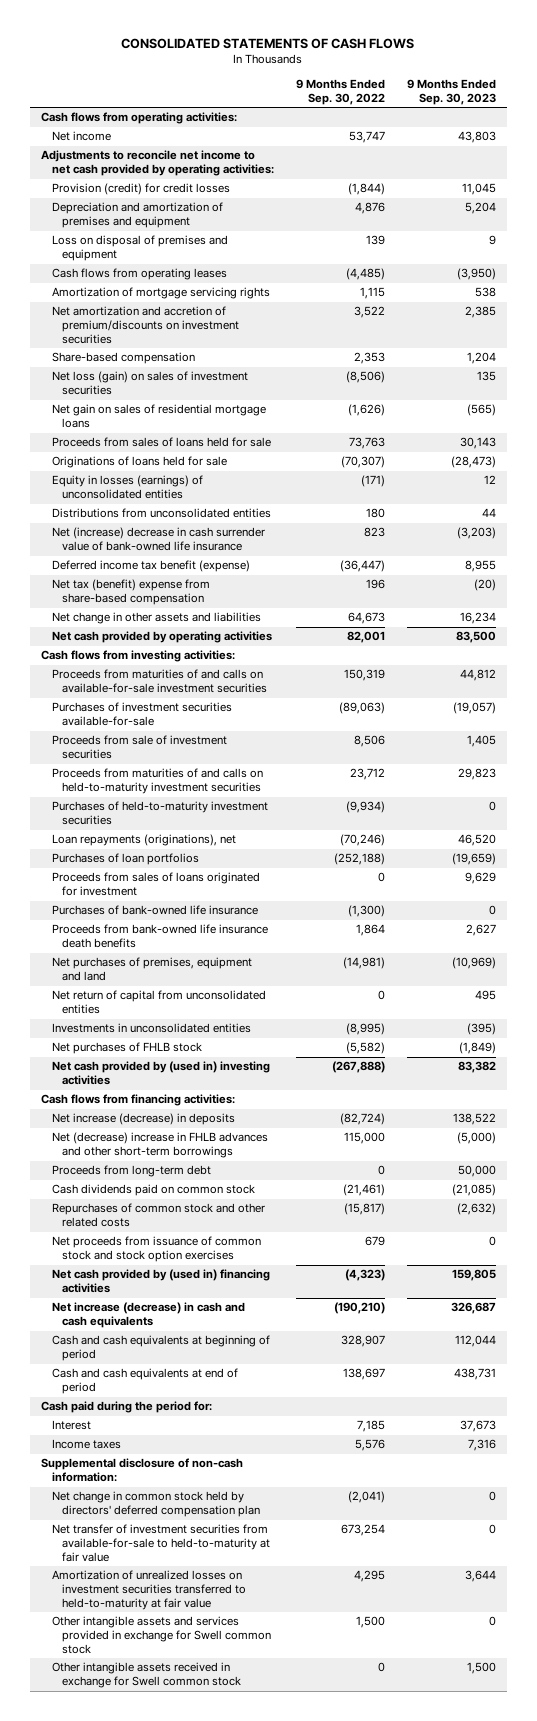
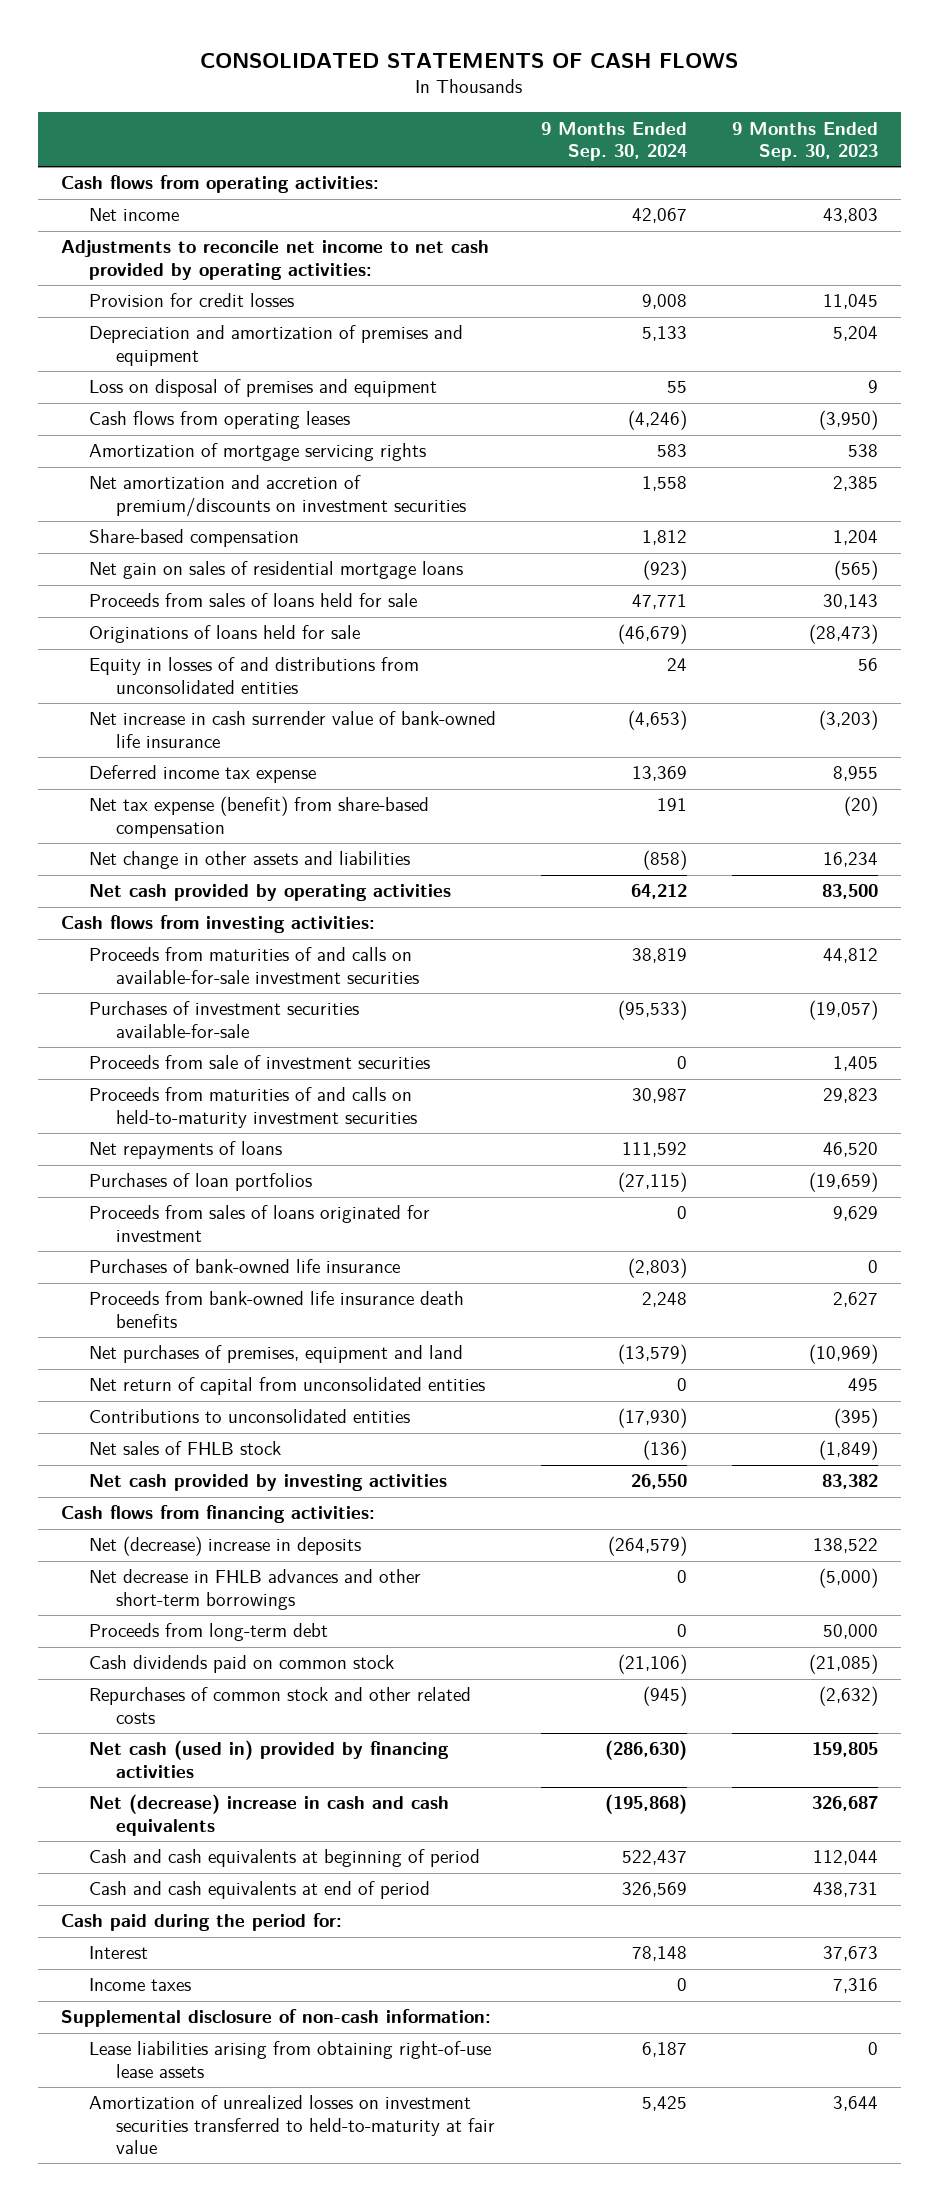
- | 9 Months Ended Sep. 30, 2022 | 9 Months Ended Sep. 30, 2023
+ | 9 Months Ended Sep. 30, 2024 | 9 Months Ended Sep. 30, 2023
- Provision (credit) for credit losses | (1,844) | 11,045
+ Provision for credit losses | 9,008 | 11,045
- Net loss (gain) on sales of investment securities | (8,506) | 135
- Equity in losses (earnings) of unconsolidated entities | (171) | 12
- Distributions from unconsolidated entities | 180 | 44
- Net (increase) decrease in cash surrender value of bank-owned life insurance | 823 | (3,203)
- Deferred income tax benefit (expense) | (36,447) | 8,955
- Net tax (benefit) expense from share-based compensation | 196 | (20)
+ Equity in losses of and distributions from unconsolidated entities | 24 | 56
+ Net increase in cash surrender value of bank-owned life insurance | (4,653) | (3,203)
+ Deferred income tax expense | 13,369 | 8,955
+ Net tax expense (benefit) from share-based compensation | 191 | (20)
- Purchases of held-to-maturity investment securities | (9,934) | 0
- Loan repayments (originations), net | (70,246) | 46,520
+ Net repayments of loans | 111,592 | 46,520
- Investments in unconsolidated entities | (8,995) | (395)
- Net purchases of FHLB stock | (5,582) | (1,849)
- Net cash provided by (used in) investing activities | (267,888) | 83,382
+ Contributions to unconsolidated entities | (17,930) | (395)
+ Net sales of FHLB stock | (136) | (1,849)
+ Net cash provided by investing activities | 26,550 | 83,382
- Net increase (decrease) in deposits | (82,724) | 138,522
- Net (decrease) increase in FHLB advances and other short-term borrowings | 115,000 | (5,000)
+ Net (decrease) increase in deposits | (264,579) | 138,522
+ Net decrease in FHLB advances and other short-term borrowings | 0 | (5,000)
- Net proceeds from issuance of common stock and stock option exercises | 679 | 0
- Net cash provided by (used in) financing activities | (4,323) | 159,805
- Net increase (decrease) in cash and cash equivalents | (190,210) | 326,687
+ Net cash (used in) provided by financing activities | (286,630) | 159,805
+ Net (decrease) increase in cash and cash equivalents | (195,868) | 326,687
- Net change in common stock held by directors' deferred compensation plan | (2,041) | 0
- Net transfer of investment securities from available-for-sale to held-to-maturity at fair value | 673,254 | 0
+ Lease liabilities arising from obtaining right-of-use lease assets | 6,187 | 0
- Other intangible assets and services provided in exchange for Swell common stock | 1,500 | 0
- Other intangible assets received in exchange for Swell common stock | 0 | 1,500

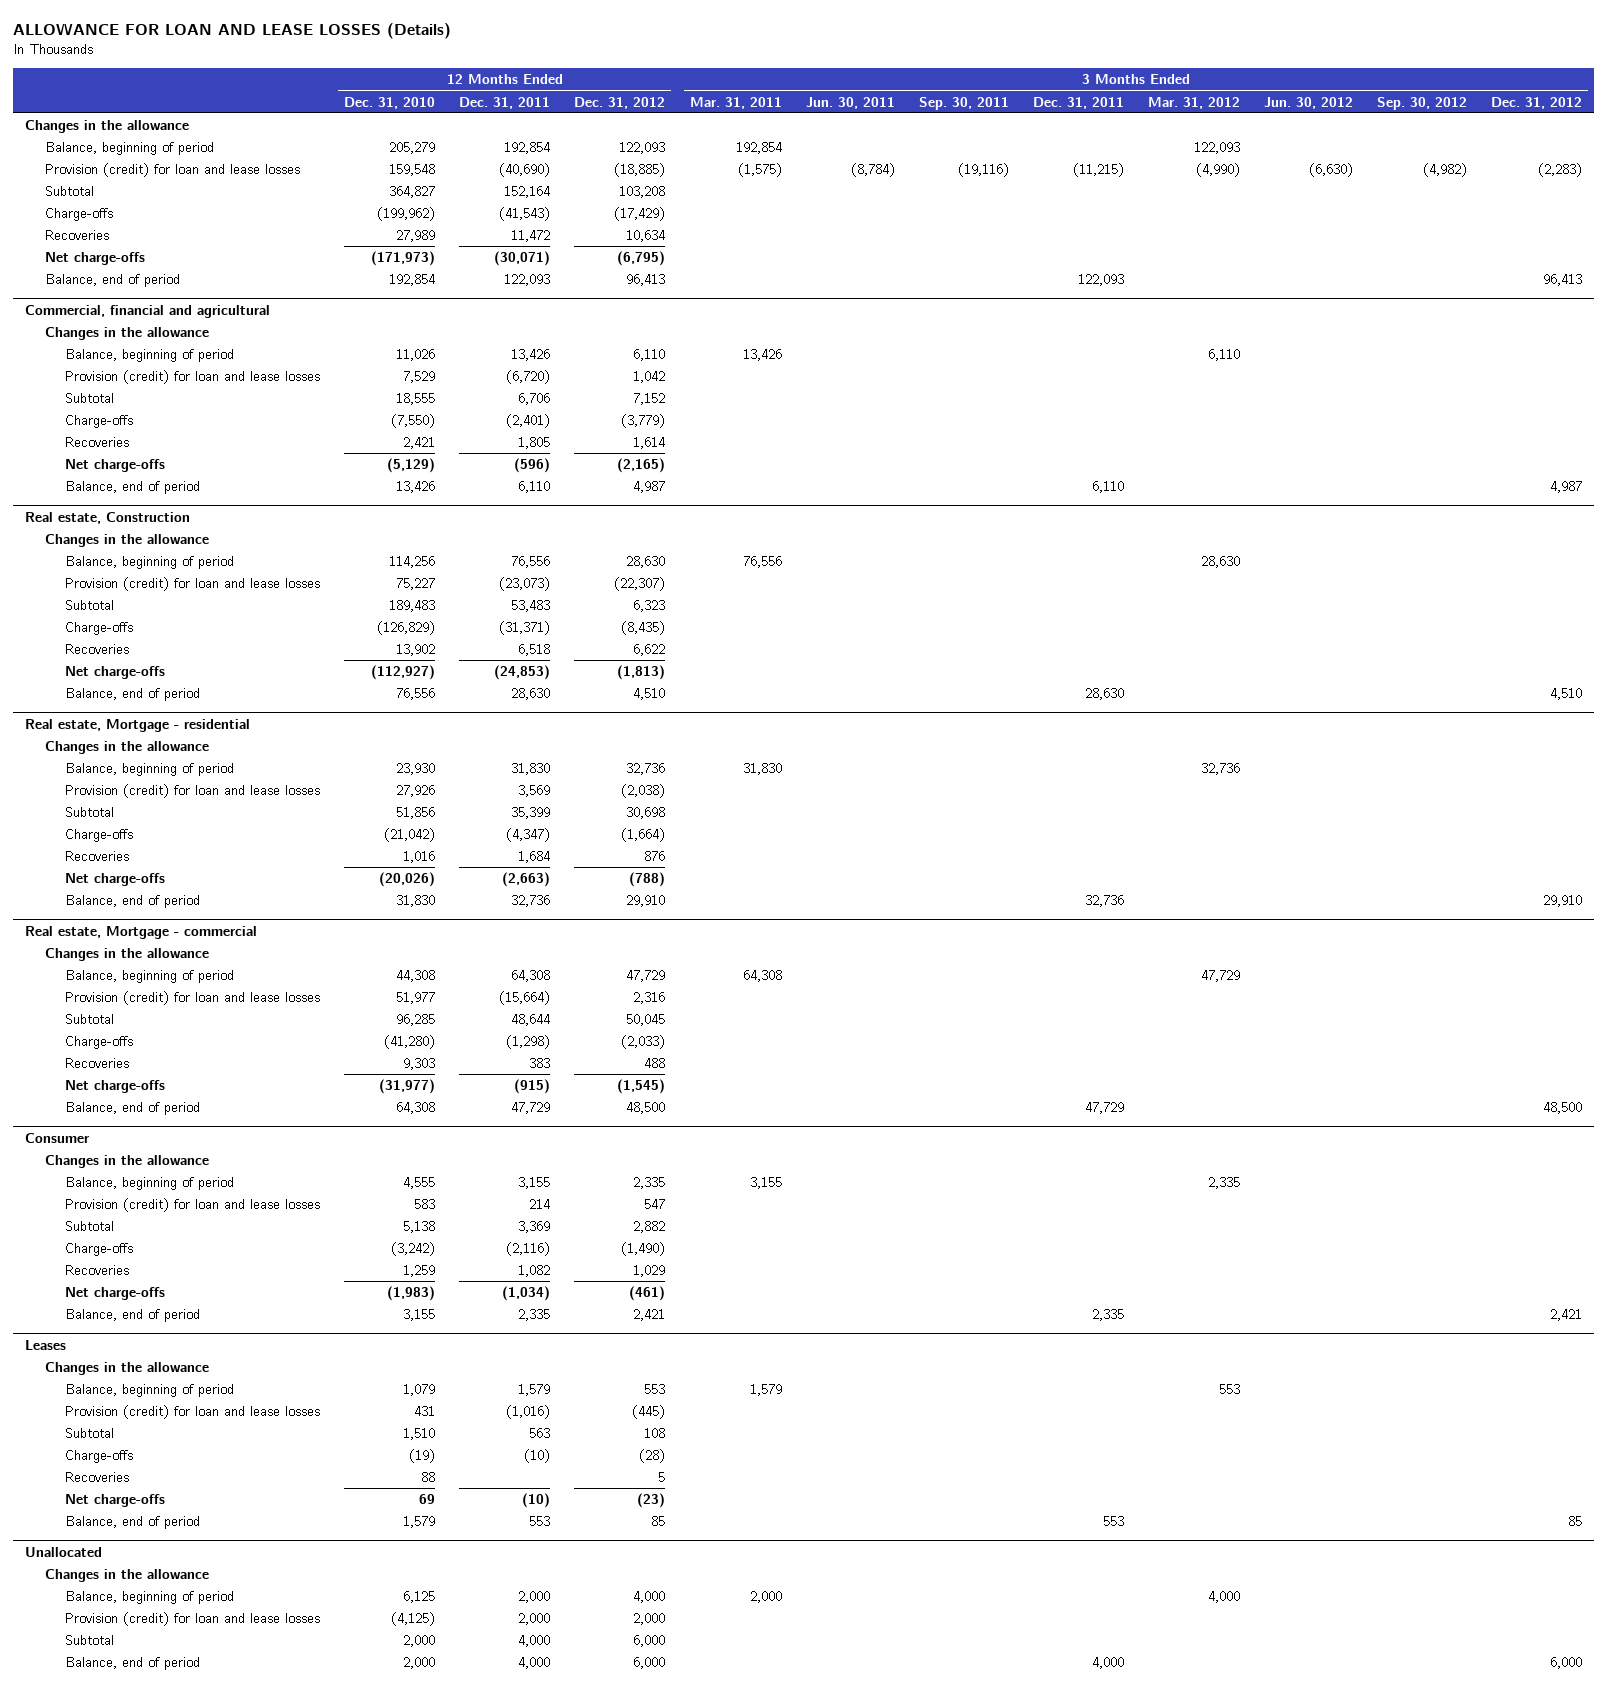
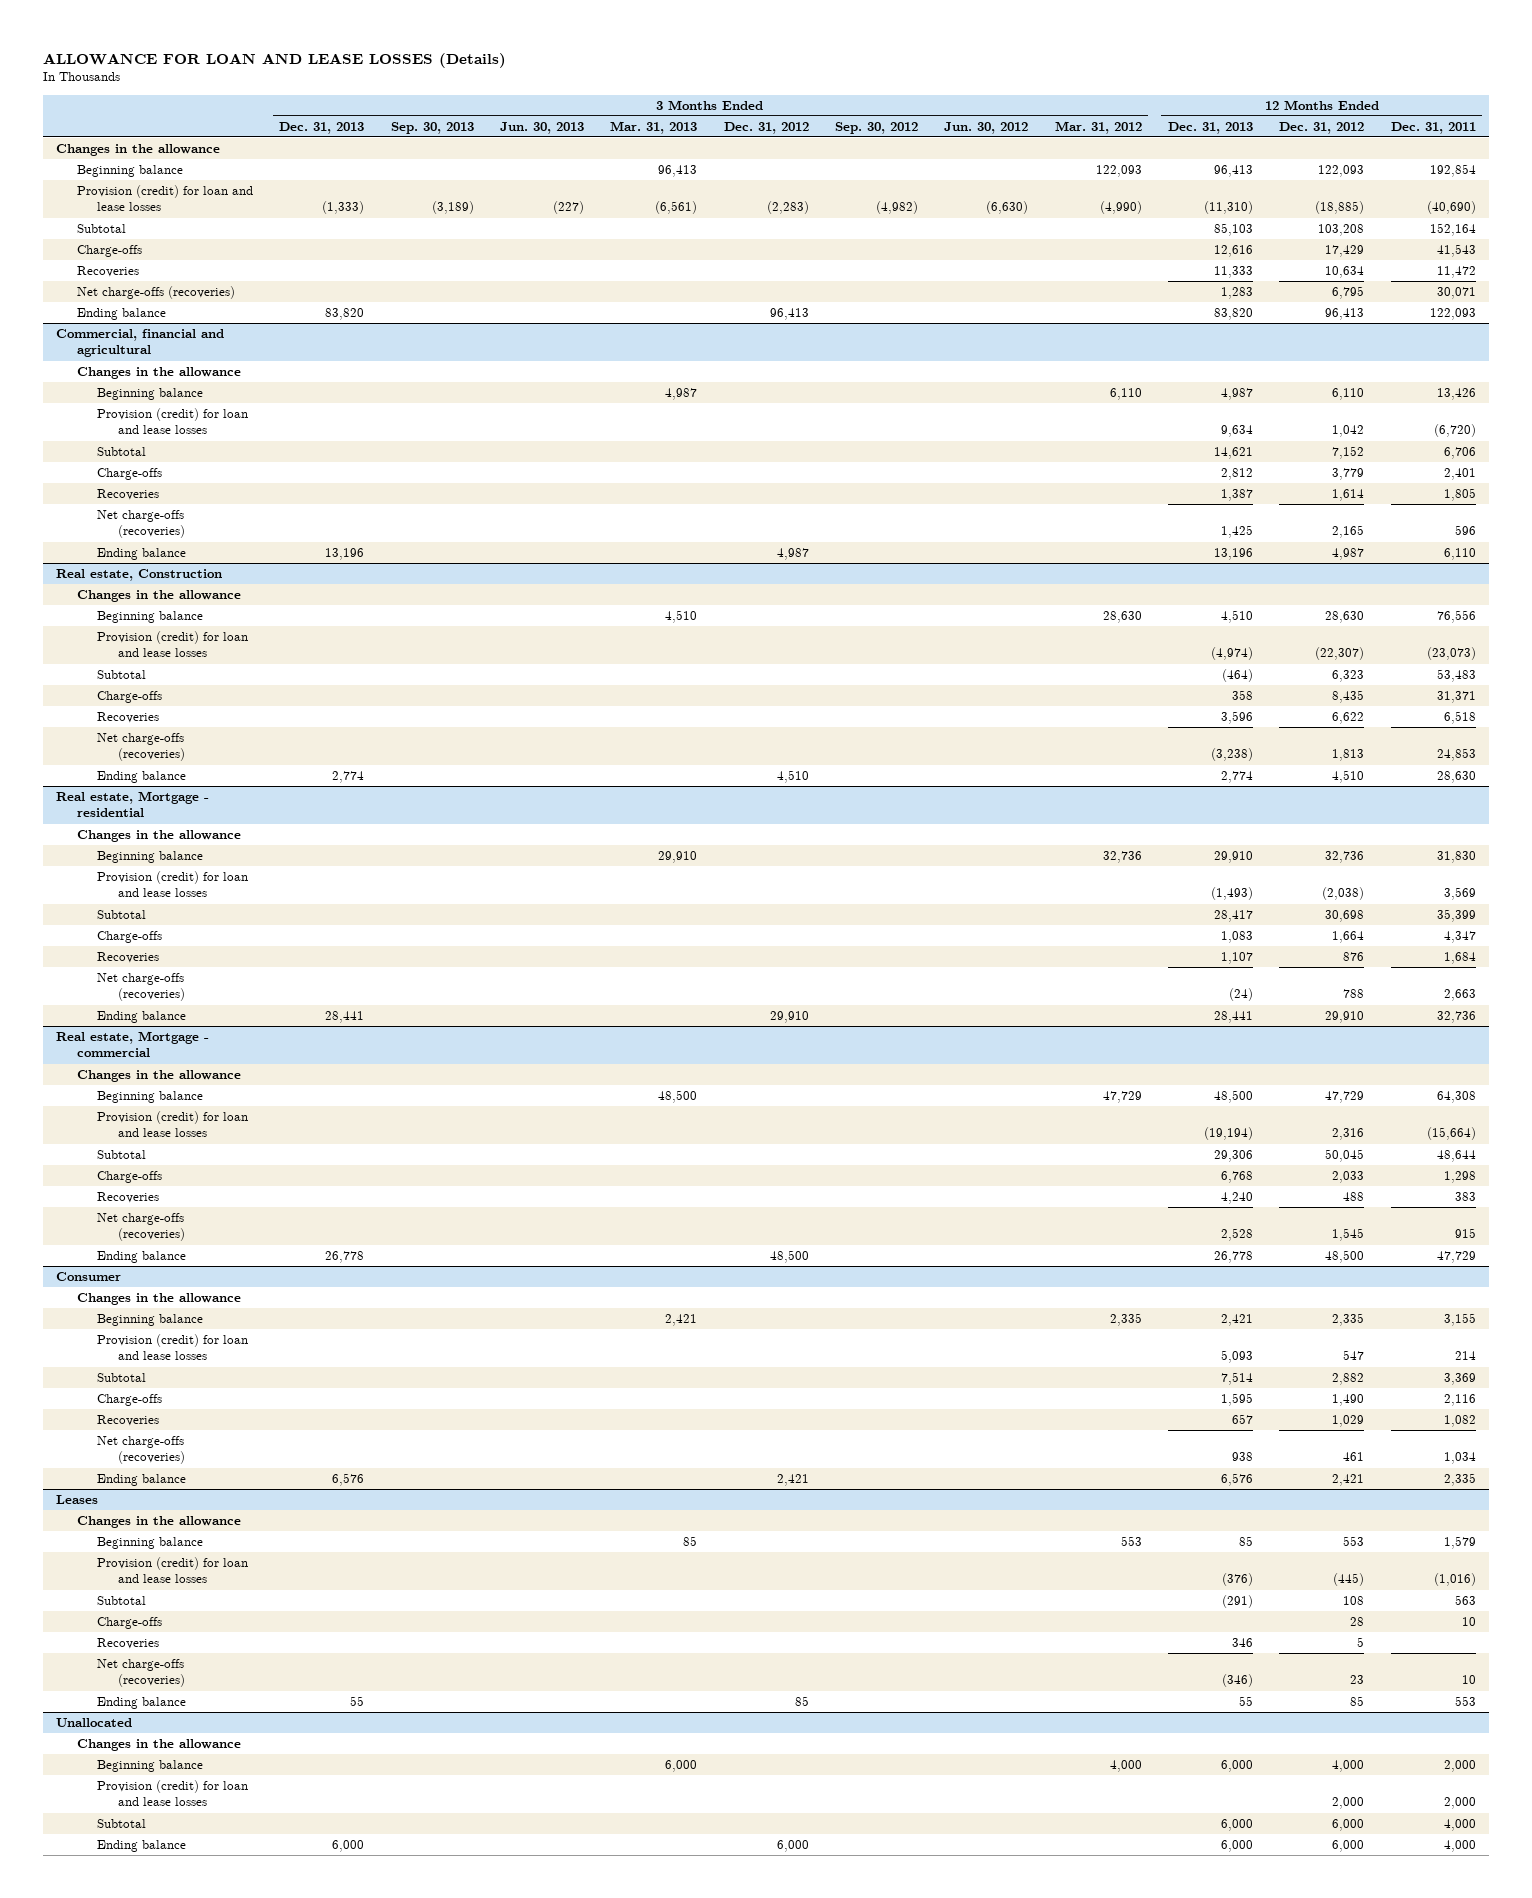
- | 12 Months Ended Dec. 31, 2010 | 12 Months Ended Dec. 31, 2011 | 12 Months Ended Dec. 31, 2012 | 3 Months Ended Mar. 31, 2011 | 3 Months Ended Jun. 30, 2011 | 3 Months Ended Sep. 30, 2011 | 3 Months Ended Dec. 31, 2011 | 3 Months Ended Mar. 31, 2012 | 3 Months Ended Jun. 30, 2012 | 3 Months Ended Sep. 30, 2012 | 3 Months Ended Dec. 31, 2012
+ | 3 Months Ended Dec. 31, 2013 | 3 Months Ended Sep. 30, 2013 | 3 Months Ended Jun. 30, 2013 | 3 Months Ended Mar. 31, 2013 | 3 Months Ended Dec. 31, 2012 | 3 Months Ended Sep. 30, 2012 | 3 Months Ended Jun. 30, 2012 | 3 Months Ended Mar. 31, 2012 | 12 Months Ended Dec. 31, 2013 | 12 Months Ended Dec. 31, 2012 | 12 Months Ended Dec. 31, 2011
- Balance, beginning of period | 205,279 | 192,854 | 122,093 | 192,854 | | | | 122,093 | | |
+ Beginning balance | | | | 96,413 | | | | 122,093 | 96,413 | 122,093 | 192,854
- Charge-offs | (199,962) | (41,543) | (17,429) | | | | | | | |
+ Charge-offs | | | | | | | | | 12,616 | 17,429 | 41,543
- Net charge-offs | (171,973) | (30,071) | (6,795) | | | | | | | |
- Balance, end of period | 192,854 | 122,093 | 96,413 | | | | 122,093 | | | | 96,413
+ Net charge-offs (recoveries) | | | | | | | | | 1,283 | 6,795 | 30,071
+ Ending balance | 83,820 | | | | 96,413 | | | | 83,820 | 96,413 | 122,093
@ Commercial, financial and agricultural
- Balance, beginning of period | 11,026 | 13,426 | 6,110 | 13,426 | | | | 6,110 | | |
+ Beginning balance | | | | 4,987 | | | | 6,110 | 4,987 | 6,110 | 13,426
- Charge-offs | (7,550) | (2,401) | (3,779) | | | | | | | |
+ Charge-offs | | | | | | | | | 2,812 | 3,779 | 2,401
- Net charge-offs | (5,129) | (596) | (2,165) | | | | | | | |
- Balance, end of period | 13,426 | 6,110 | 4,987 | | | | 6,110 | | | | 4,987
+ Net charge-offs (recoveries) | | | | | | | | | 1,425 | 2,165 | 596
+ Ending balance | 13,196 | | | | 4,987 | | | | 13,196 | 4,987 | 6,110
@ Real estate, Construction
- Balance, beginning of period | 114,256 | 76,556 | 28,630 | 76,556 | | | | 28,630 | | |
+ Beginning balance | | | | 4,510 | | | | 28,630 | 4,510 | 28,630 | 76,556
- Charge-offs | (126,829) | (31,371) | (8,435) | | | | | | | |
+ Charge-offs | | | | | | | | | 358 | 8,435 | 31,371
- Net charge-offs | (112,927) | (24,853) | (1,813) | | | | | | | |
- Balance, end of period | 76,556 | 28,630 | 4,510 | | | | 28,630 | | | | 4,510
+ Net charge-offs (recoveries) | | | | | | | | | (3,238) | 1,813 | 24,853
+ Ending balance | 2,774 | | | | 4,510 | | | | 2,774 | 4,510 | 28,630
@ Real estate, Mortgage - residential
- Balance, beginning of period | 23,930 | 31,830 | 32,736 | 31,830 | | | | 32,736 | | |
+ Beginning balance | | | | 29,910 | | | | 32,736 | 29,910 | 32,736 | 31,830
- Charge-offs | (21,042) | (4,347) | (1,664) | | | | | | | |
+ Charge-offs | | | | | | | | | 1,083 | 1,664 | 4,347
- Net charge-offs | (20,026) | (2,663) | (788) | | | | | | | |
- Balance, end of period | 31,830 | 32,736 | 29,910 | | | | 32,736 | | | | 29,910
+ Net charge-offs (recoveries) | | | | | | | | | (24) | 788 | 2,663
+ Ending balance | 28,441 | | | | 29,910 | | | | 28,441 | 29,910 | 32,736
@ Real estate, Mortgage - commercial
- Balance, beginning of period | 44,308 | 64,308 | 47,729 | 64,308 | | | | 47,729 | | |
+ Beginning balance | | | | 48,500 | | | | 47,729 | 48,500 | 47,729 | 64,308
- Charge-offs | (41,280) | (1,298) | (2,033) | | | | | | | |
+ Charge-offs | | | | | | | | | 6,768 | 2,033 | 1,298
- Net charge-offs | (31,977) | (915) | (1,545) | | | | | | | |
- Balance, end of period | 64,308 | 47,729 | 48,500 | | | | 47,729 | | | | 48,500
+ Net charge-offs (recoveries) | | | | | | | | | 2,528 | 1,545 | 915
+ Ending balance | 26,778 | | | | 48,500 | | | | 26,778 | 48,500 | 47,729
@ Consumer
- Balance, beginning of period | 4,555 | 3,155 | 2,335 | 3,155 | | | | 2,335 | | |
+ Beginning balance | | | | 2,421 | | | | 2,335 | 2,421 | 2,335 | 3,155
- Charge-offs | (3,242) | (2,116) | (1,490) | | | | | | | |
+ Charge-offs | | | | | | | | | 1,595 | 1,490 | 2,116
- Net charge-offs | (1,983) | (1,034) | (461) | | | | | | | |
- Balance, end of period | 3,155 | 2,335 | 2,421 | | | | 2,335 | | | | 2,421
+ Net charge-offs (recoveries) | | | | | | | | | 938 | 461 | 1,034
+ Ending balance | 6,576 | | | | 2,421 | | | | 6,576 | 2,421 | 2,335
@ Leases
- Balance, beginning of period | 1,079 | 1,579 | 553 | 1,579 | | | | 553 | | |
+ Beginning balance | | | | 85 | | | | 553 | 85 | 553 | 1,579
- Charge-offs | (19) | (10) | (28) | | | | | | | |
+ Charge-offs | | | | | | | | | | 28 | 10
- Net charge-offs | 69 | (10) | (23) | | | | | | | |
- Balance, end of period | 1,579 | 553 | 85 | | | | 553 | | | | 85
+ Net charge-offs (recoveries) | | | | | | | | | (346) | 23 | 10
+ Ending balance | 55 | | | | 85 | | | | 55 | 85 | 553
@ Unallocated
- Balance, beginning of period | 6,125 | 2,000 | 4,000 | 2,000 | | | | 4,000 | | |
+ Beginning balance | | | | 6,000 | | | | 4,000 | 6,000 | 4,000 | 2,000
- Balance, end of period | 2,000 | 4,000 | 6,000 | | | | 4,000 | | | | 6,000
+ Ending balance | 6,000 | | | | 6,000 | | | | 6,000 | 6,000 | 4,000

